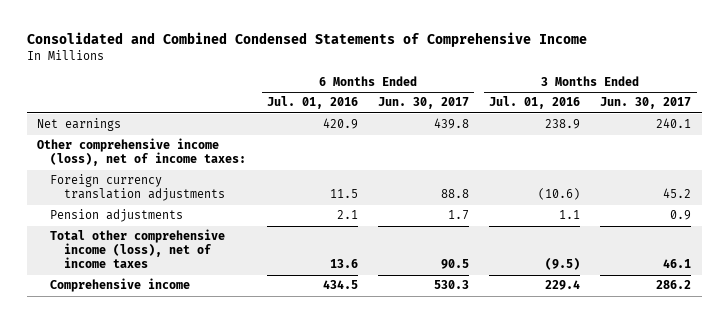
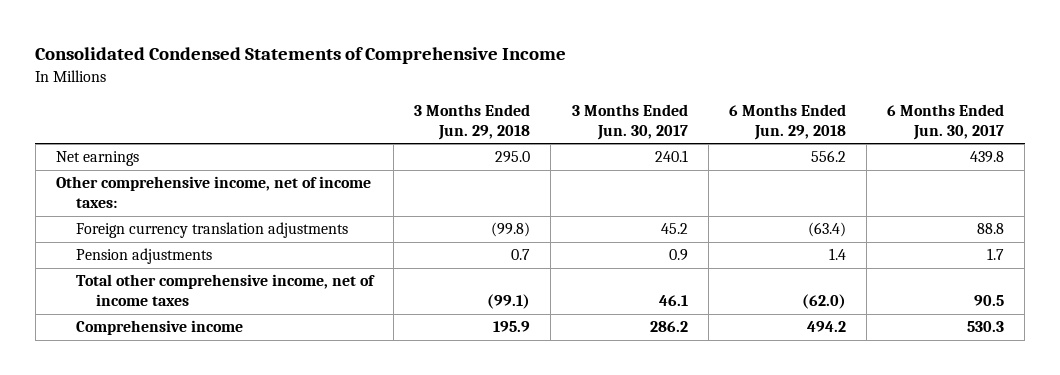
- Consolidated and Combined Condensed Statements of Comprehensive Income
+ Consolidated Condensed Statements of Comprehensive Income
- | 6 Months Ended Jul. 01, 2016 | 6 Months Ended Jun. 30, 2017 | 3 Months Ended Jul. 01, 2016 | 3 Months Ended Jun. 30, 2017
+ | 3 Months Ended Jun. 29, 2018 | 3 Months Ended Jun. 30, 2017 | 6 Months Ended Jun. 29, 2018 | 6 Months Ended Jun. 30, 2017
- Other comprehensive income (loss), net of income taxes:
+ Other comprehensive income, net of income taxes:
- Total other comprehensive income (loss), net of income taxes | 13.6 | 90.5 | (9.5) | 46.1
+ Total other comprehensive income, net of income taxes | (99.1) | 46.1 | (62.0) | 90.5

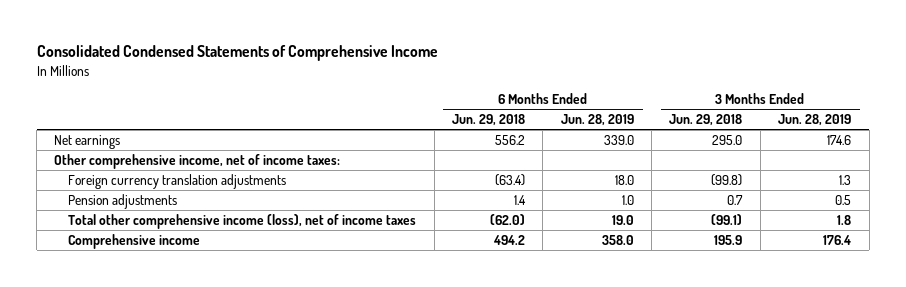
- | 3 Months Ended Jun. 29, 2018 | 3 Months Ended Jun. 30, 2017 | 6 Months Ended Jun. 29, 2018 | 6 Months Ended Jun. 30, 2017
+ | 6 Months Ended Jun. 29, 2018 | 6 Months Ended Jun. 28, 2019 | 3 Months Ended Jun. 29, 2018 | 3 Months Ended Jun. 28, 2019
- Total other comprehensive income, net of income taxes | (99.1) | 46.1 | (62.0) | 90.5
+ Total other comprehensive income (loss), net of income taxes | (62.0) | 19.0 | (99.1) | 1.8

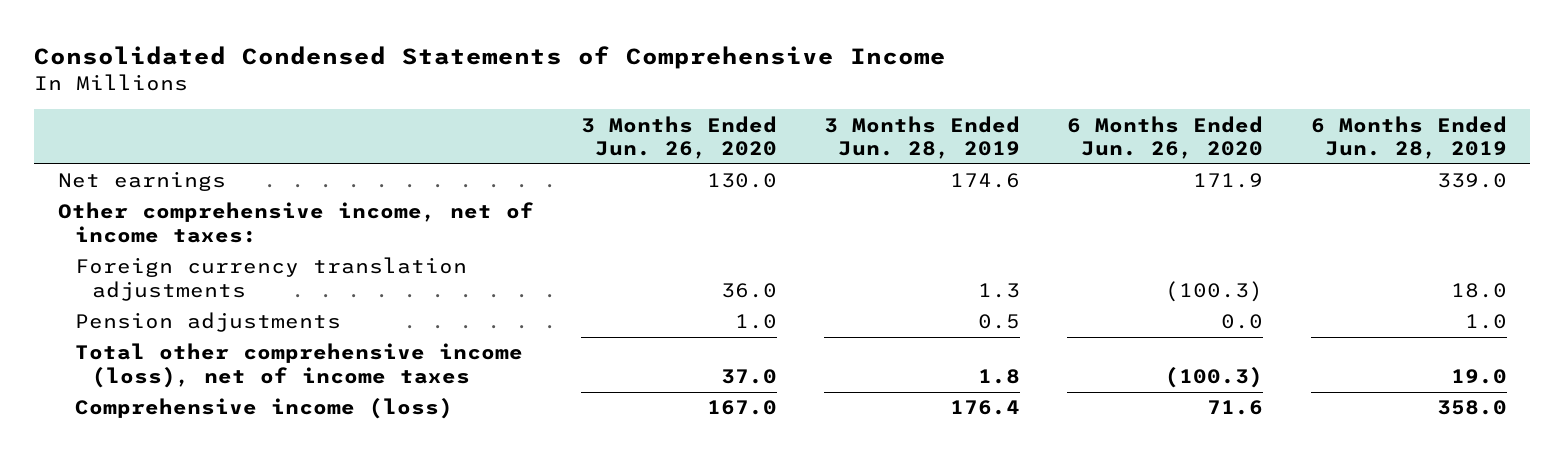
- | 6 Months Ended Jun. 29, 2018 | 6 Months Ended Jun. 28, 2019 | 3 Months Ended Jun. 29, 2018 | 3 Months Ended Jun. 28, 2019
+ | 3 Months Ended Jun. 26, 2020 | 3 Months Ended Jun. 28, 2019 | 6 Months Ended Jun. 26, 2020 | 6 Months Ended Jun. 28, 2019
- Comprehensive income | 494.2 | 358.0 | 195.9 | 176.4
+ Comprehensive income (loss) | 167.0 | 176.4 | 71.6 | 358.0

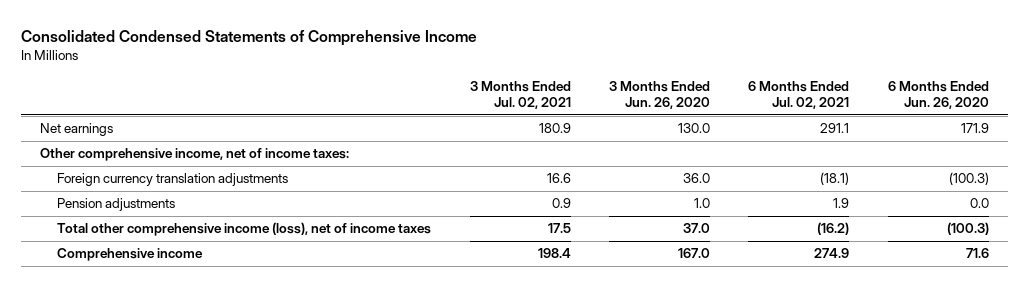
- | 3 Months Ended Jun. 26, 2020 | 3 Months Ended Jun. 28, 2019 | 6 Months Ended Jun. 26, 2020 | 6 Months Ended Jun. 28, 2019
+ | 3 Months Ended Jul. 02, 2021 | 3 Months Ended Jun. 26, 2020 | 6 Months Ended Jul. 02, 2021 | 6 Months Ended Jun. 26, 2020
- Comprehensive income (loss) | 167.0 | 176.4 | 71.6 | 358.0
+ Comprehensive income | 198.4 | 167.0 | 274.9 | 71.6

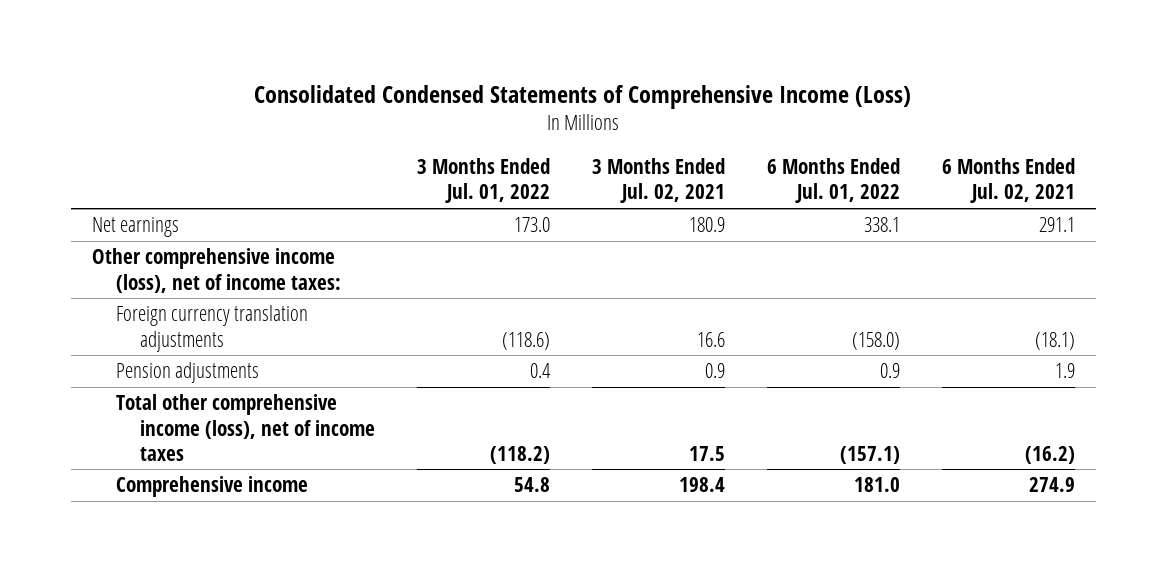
- Consolidated Condensed Statements of Comprehensive Income
+ Consolidated Condensed Statements of Comprehensive Income (Loss)
- | 3 Months Ended Jul. 02, 2021 | 3 Months Ended Jun. 26, 2020 | 6 Months Ended Jul. 02, 2021 | 6 Months Ended Jun. 26, 2020
+ | 3 Months Ended Jul. 01, 2022 | 3 Months Ended Jul. 02, 2021 | 6 Months Ended Jul. 01, 2022 | 6 Months Ended Jul. 02, 2021
- Other comprehensive income, net of income taxes:
+ Other comprehensive income (loss), net of income taxes:

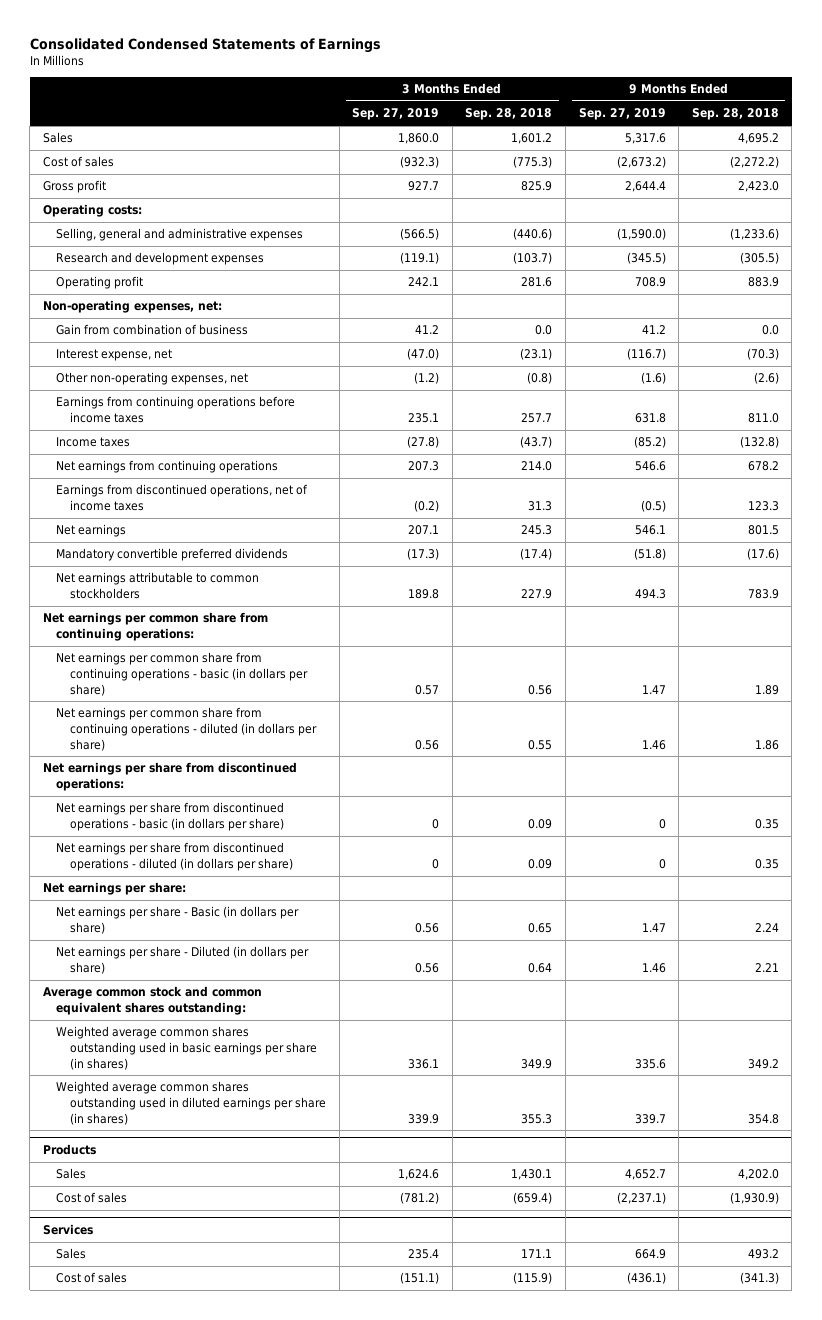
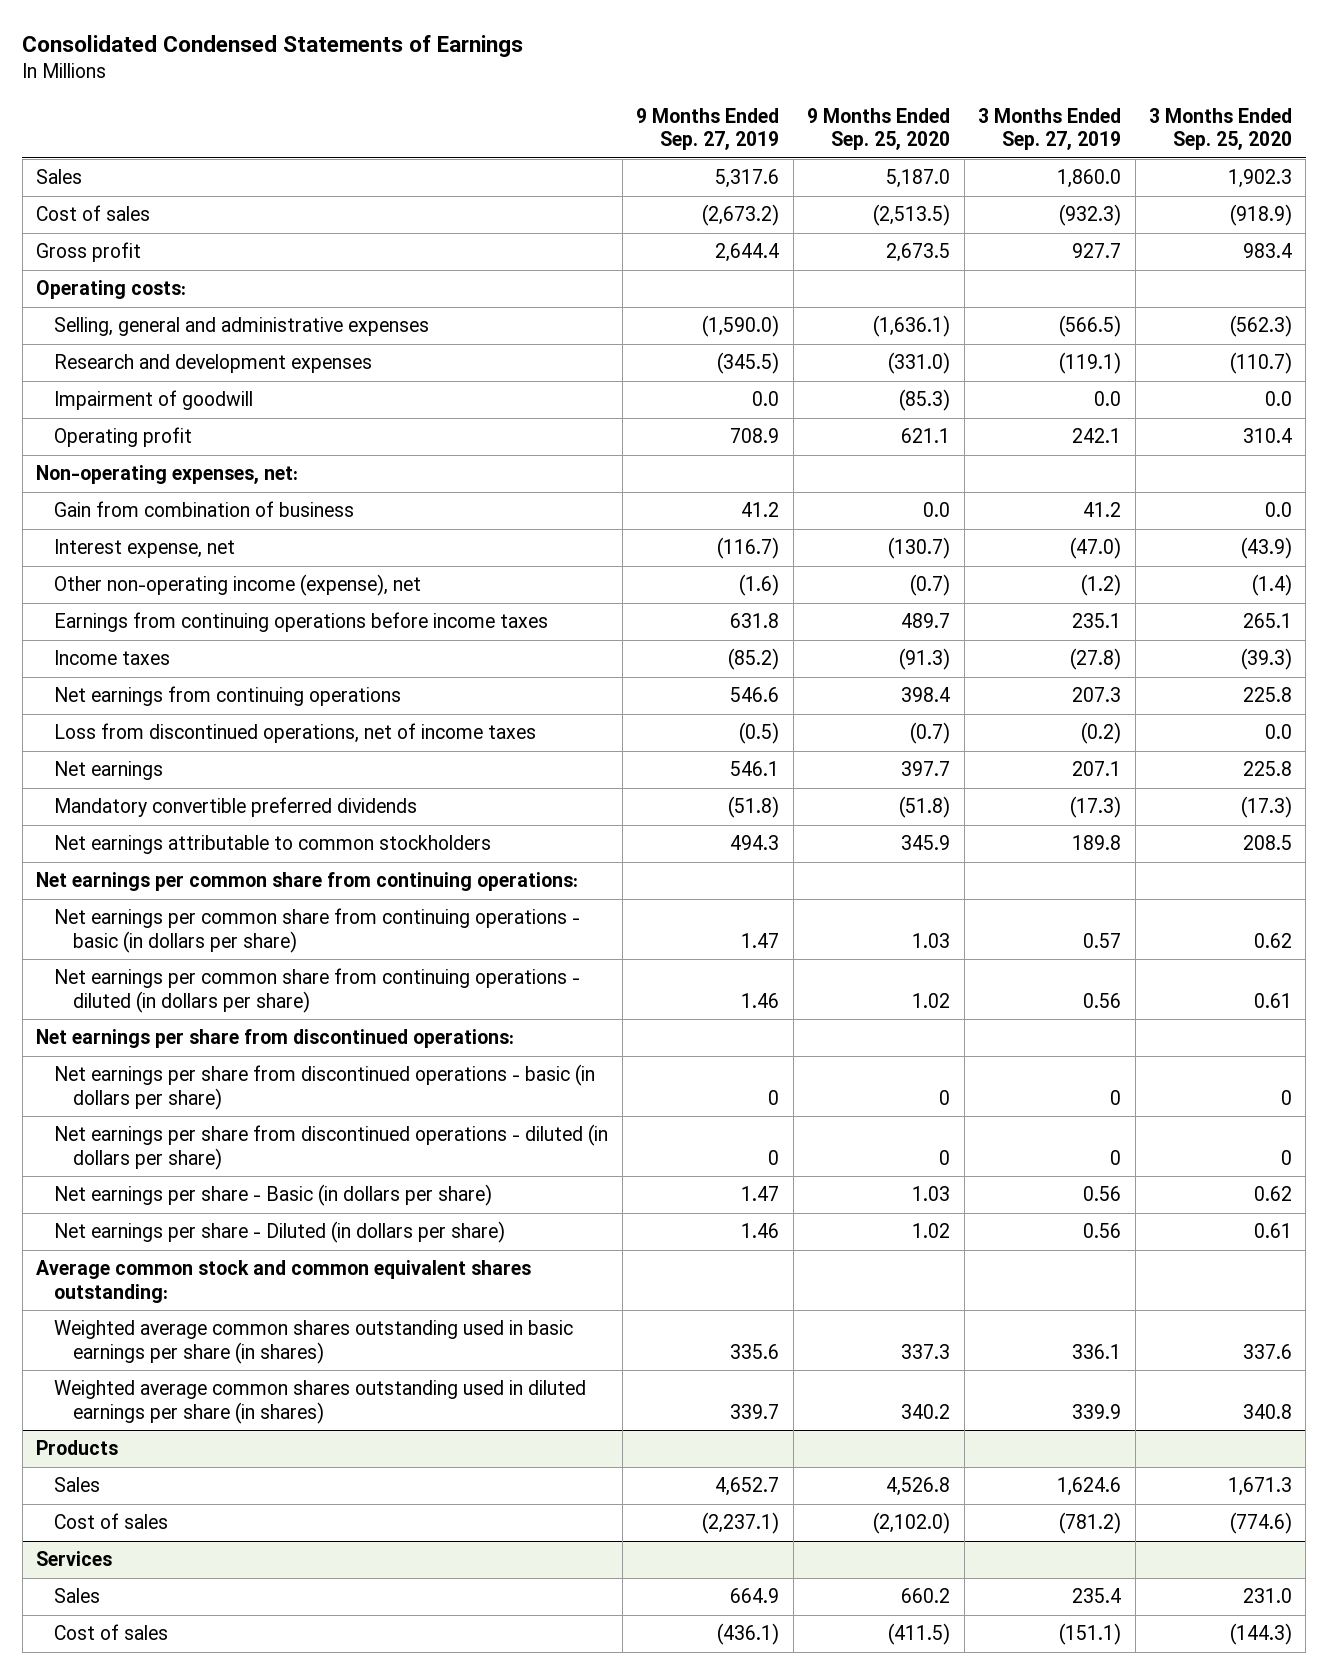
- | 3 Months Ended Sep. 27, 2019 | 3 Months Ended Sep. 28, 2018 | 9 Months Ended Sep. 27, 2019 | 9 Months Ended Sep. 28, 2018
+ | 9 Months Ended Sep. 27, 2019 | 9 Months Ended Sep. 25, 2020 | 3 Months Ended Sep. 27, 2019 | 3 Months Ended Sep. 25, 2020
+ Impairment of goodwill | 0.0 | (85.3) | 0.0 | 0.0
- Other non-operating expenses, net | (1.2) | (0.8) | (1.6) | (2.6)
+ Other non-operating income (expense), net | (1.6) | (0.7) | (1.2) | (1.4)
- Earnings from discontinued operations, net of income taxes | (0.2) | 31.3 | (0.5) | 123.3
+ Loss from discontinued operations, net of income taxes | (0.5) | (0.7) | (0.2) | 0.0
- Net earnings per share:

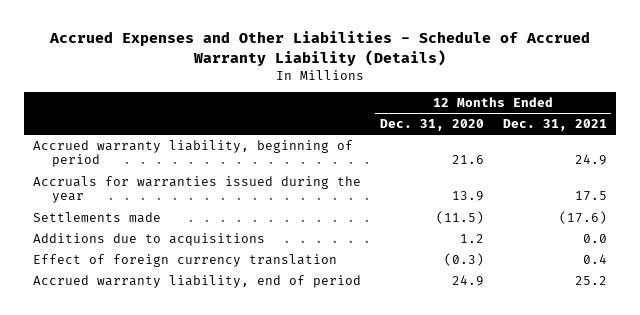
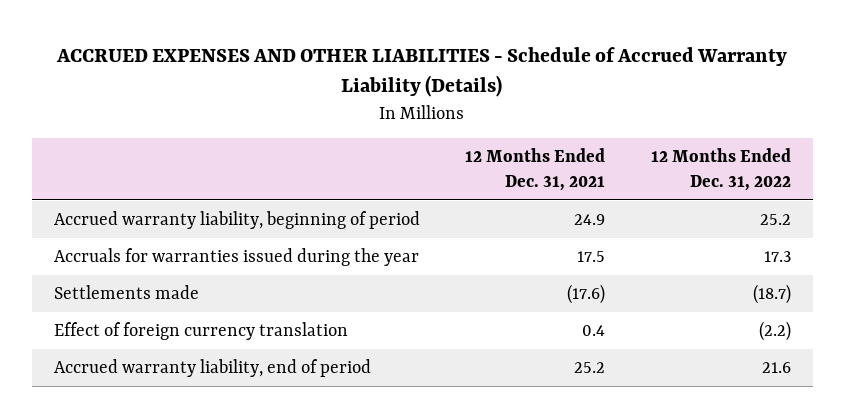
- Accrued Expenses and Other Liabilities - Schedule of Accrued Warranty Liability (Details)
+ ACCRUED EXPENSES AND OTHER LIABILITIES - Schedule of Accrued Warranty Liability (Details)
- | 12 Months Ended Dec. 31, 2020 | 12 Months Ended Dec. 31, 2021
+ | 12 Months Ended Dec. 31, 2021 | 12 Months Ended Dec. 31, 2022
- Additions due to acquisitions | 1.2 | 0.0

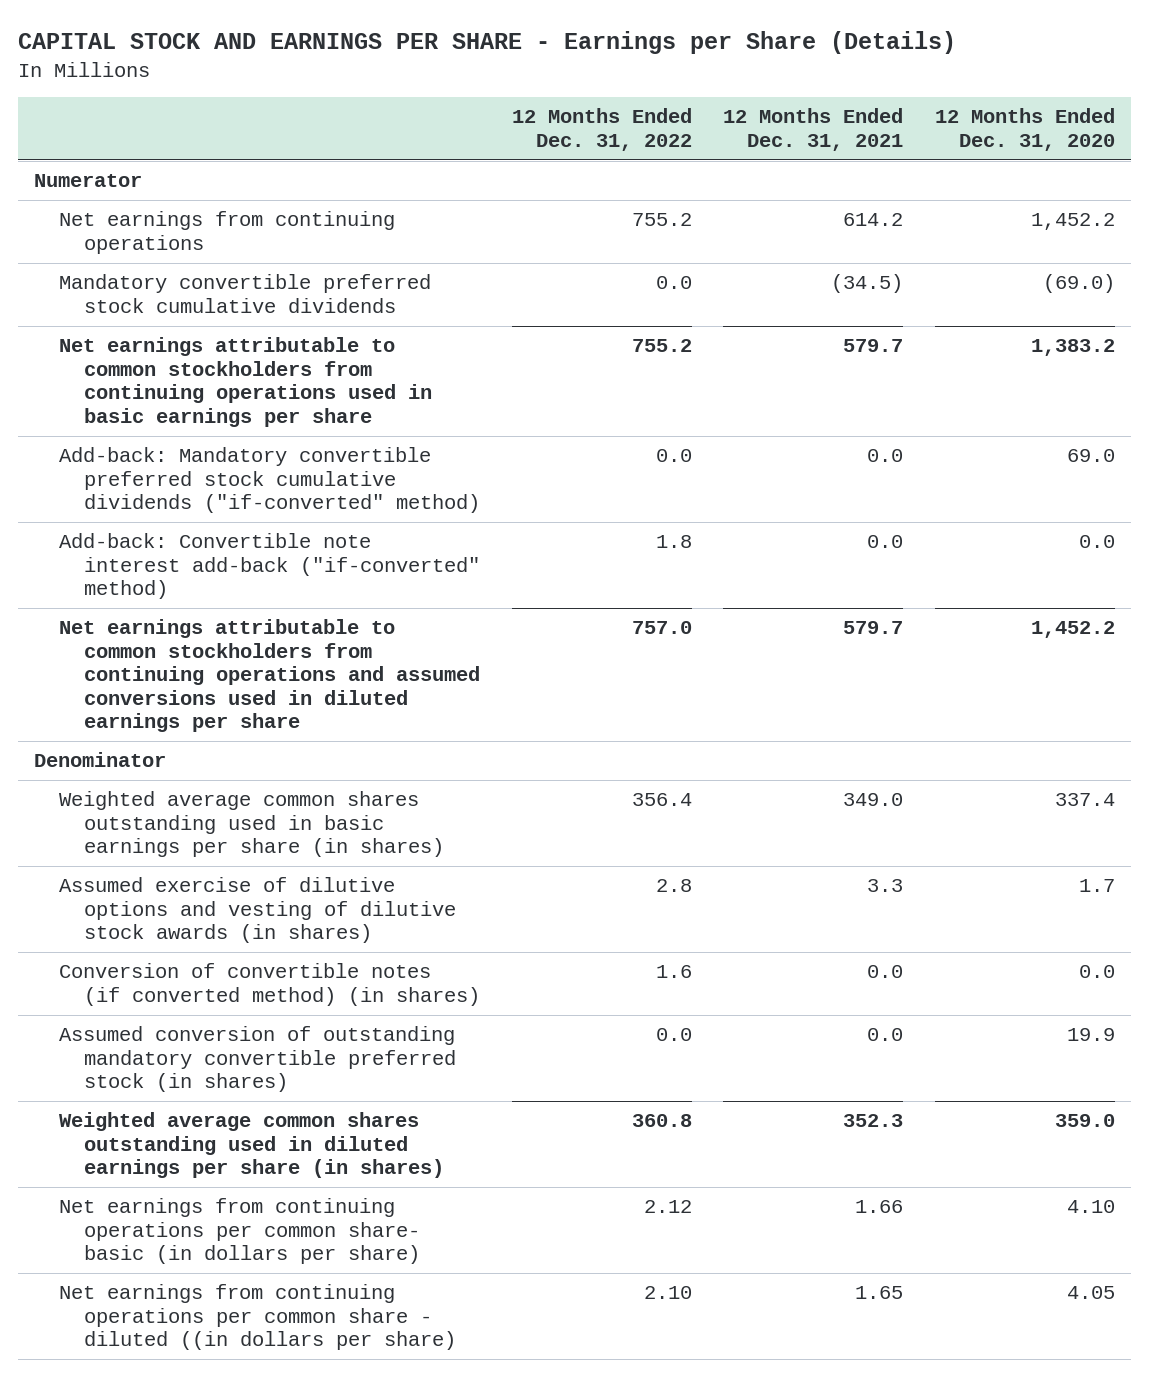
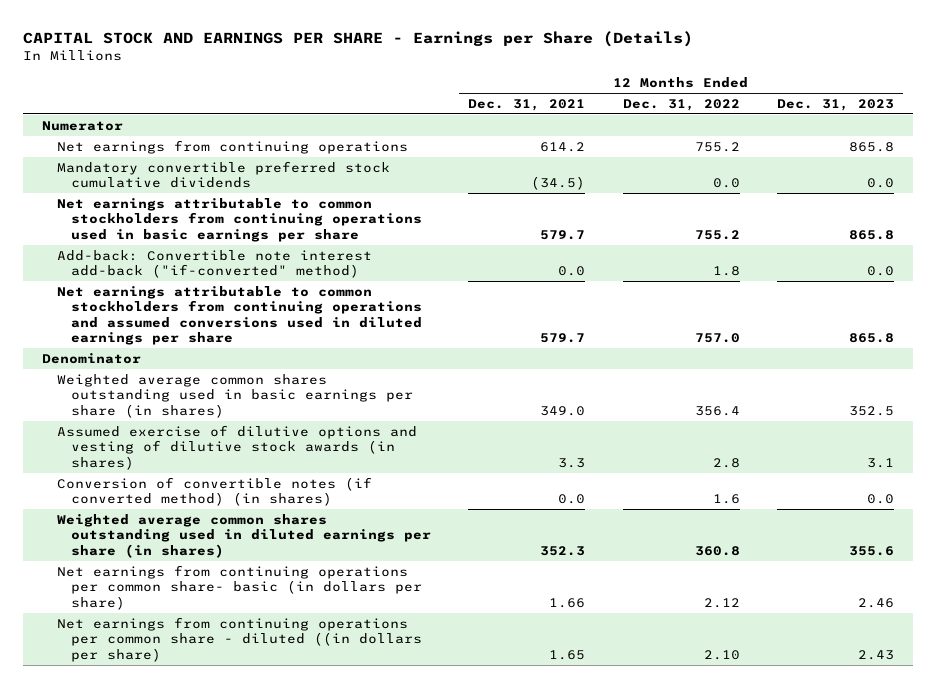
- | 12 Months Ended Dec. 31, 2022 | 12 Months Ended Dec. 31, 2021 | 12 Months Ended Dec. 31, 2020
+ | 12 Months Ended Dec. 31, 2021 | 12 Months Ended Dec. 31, 2022 | 12 Months Ended Dec. 31, 2023
- Add-back: Mandatory convertible preferred stock cumulative dividends ("if-converted" method) | 0.0 | 0.0 | 69.0
- Assumed conversion of outstanding mandatory convertible preferred stock (in shares) | 0.0 | 0.0 | 19.9

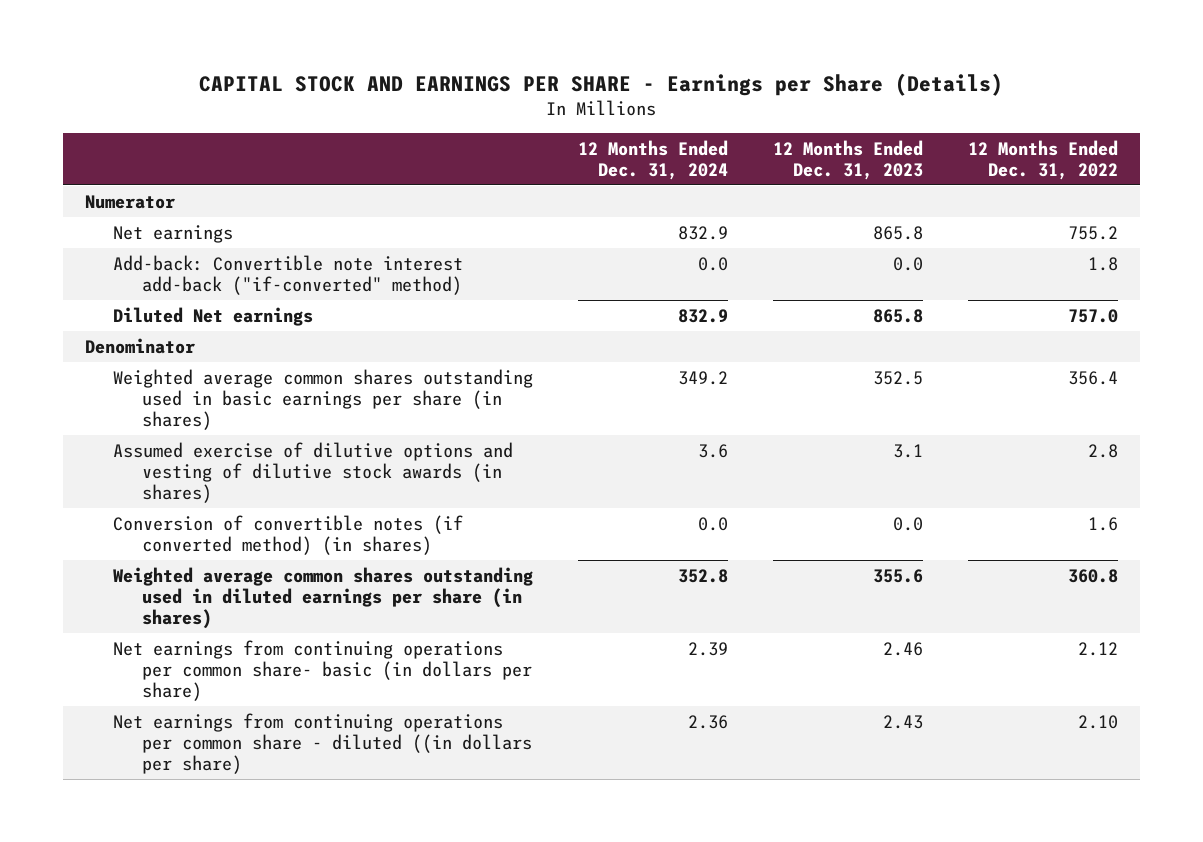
- | 12 Months Ended Dec. 31, 2021 | 12 Months Ended Dec. 31, 2022 | 12 Months Ended Dec. 31, 2023
+ | 12 Months Ended Dec. 31, 2024 | 12 Months Ended Dec. 31, 2023 | 12 Months Ended Dec. 31, 2022
- Net earnings from continuing operations | 614.2 | 755.2 | 865.8
- Mandatory convertible preferred stock cumulative dividends | (34.5) | 0.0 | 0.0
- Net earnings attributable to common stockholders from continuing operations used in basic earnings per share | 579.7 | 755.2 | 865.8
+ Net earnings | 832.9 | 865.8 | 755.2
- Net earnings attributable to common stockholders from continuing operations and assumed conversions used in diluted earnings per share | 579.7 | 757.0 | 865.8
+ Diluted Net earnings | 832.9 | 865.8 | 757.0

